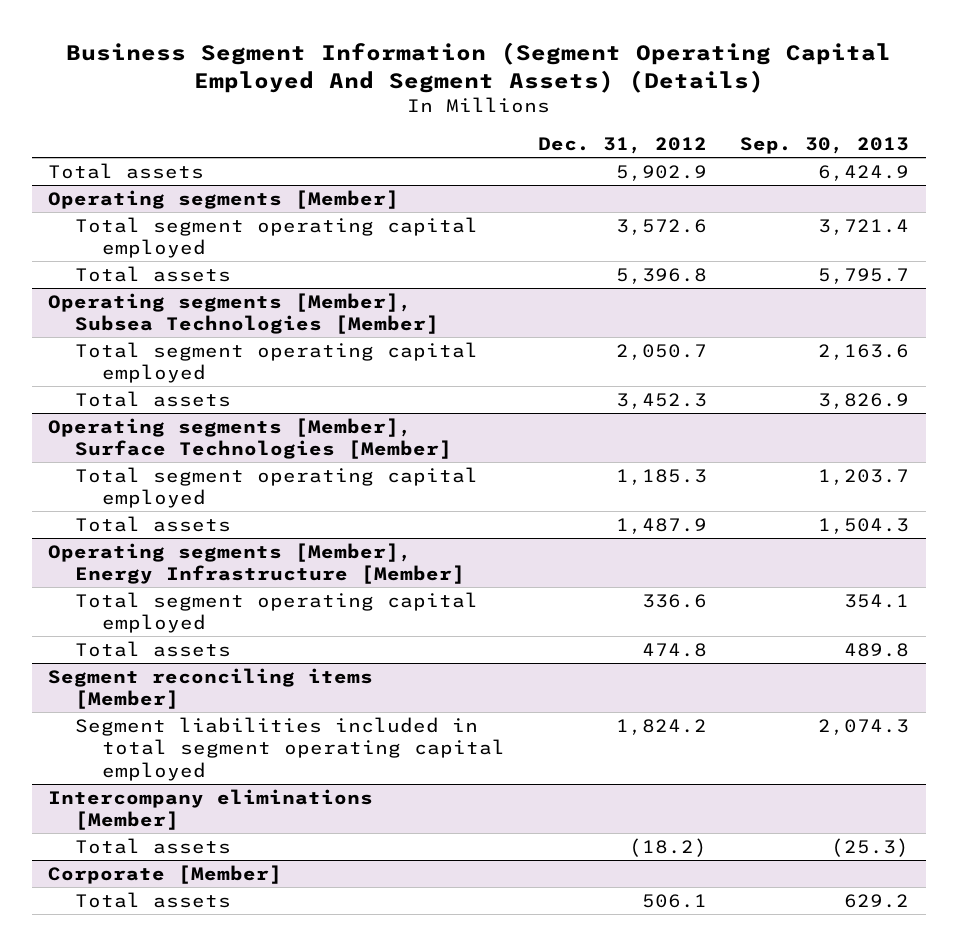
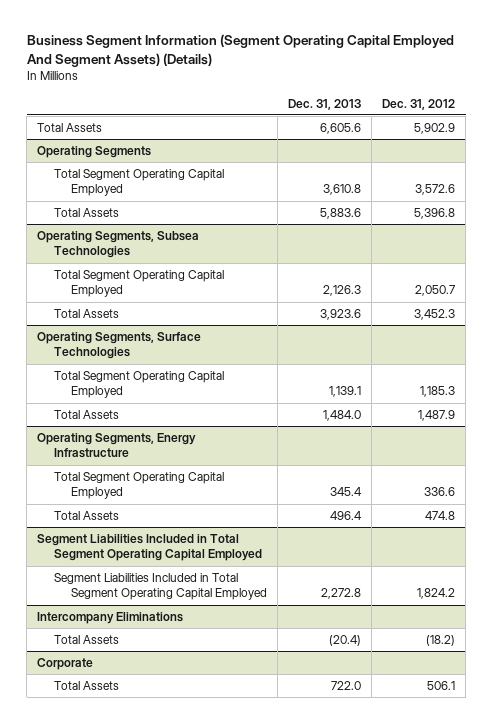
- | Dec. 31, 2012 | Sep. 30, 2013
+ | Dec. 31, 2013 | Dec. 31, 2012
- Total assets | 5,902.9 | 6,424.9
- Operating segments [Member]
- Total segment operating capital employed | 3,572.6 | 3,721.4
- Total assets | 5,396.8 | 5,795.7
- Operating segments [Member], Subsea Technologies [Member]
- Total segment operating capital employed | 2,050.7 | 2,163.6
- Total assets | 3,452.3 | 3,826.9
- Operating segments [Member], Surface Technologies [Member]
- Total segment operating capital employed | 1,185.3 | 1,203.7
- Total assets | 1,487.9 | 1,504.3
- Operating segments [Member], Energy Infrastructure [Member]
- Total segment operating capital employed | 336.6 | 354.1
- Total assets | 474.8 | 489.8
- Segment reconciling items [Member]
- Segment liabilities included in total segment operating capital employed | 1,824.2 | 2,074.3
- Intercompany eliminations [Member]
- Total assets | (18.2) | (25.3)
- Corporate [Member]
- Total assets | 506.1 | 629.2
+ Total Assets | 6,605.6 | 5,902.9
+ Operating Segments
+ Total Segment Operating Capital Employed | 3,610.8 | 3,572.6
+ Total Assets | 5,883.6 | 5,396.8
+ Operating Segments, Subsea Technologies
+ Total Segment Operating Capital Employed | 2,126.3 | 2,050.7
+ Total Assets | 3,923.6 | 3,452.3
+ Operating Segments, Surface Technologies
+ Total Segment Operating Capital Employed | 1,139.1 | 1,185.3
+ Total Assets | 1,484.0 | 1,487.9
+ Operating Segments, Energy Infrastructure
+ Total Segment Operating Capital Employed | 345.4 | 336.6
+ Total Assets | 496.4 | 474.8
+ Segment Liabilities Included in Total Segment Operating Capital Employed
+ Segment Liabilities Included in Total Segment Operating Capital Employed | 2,272.8 | 1,824.2
+ Intercompany Eliminations
+ Total Assets | (20.4) | (18.2)
+ Corporate
+ Total Assets | 722.0 | 506.1

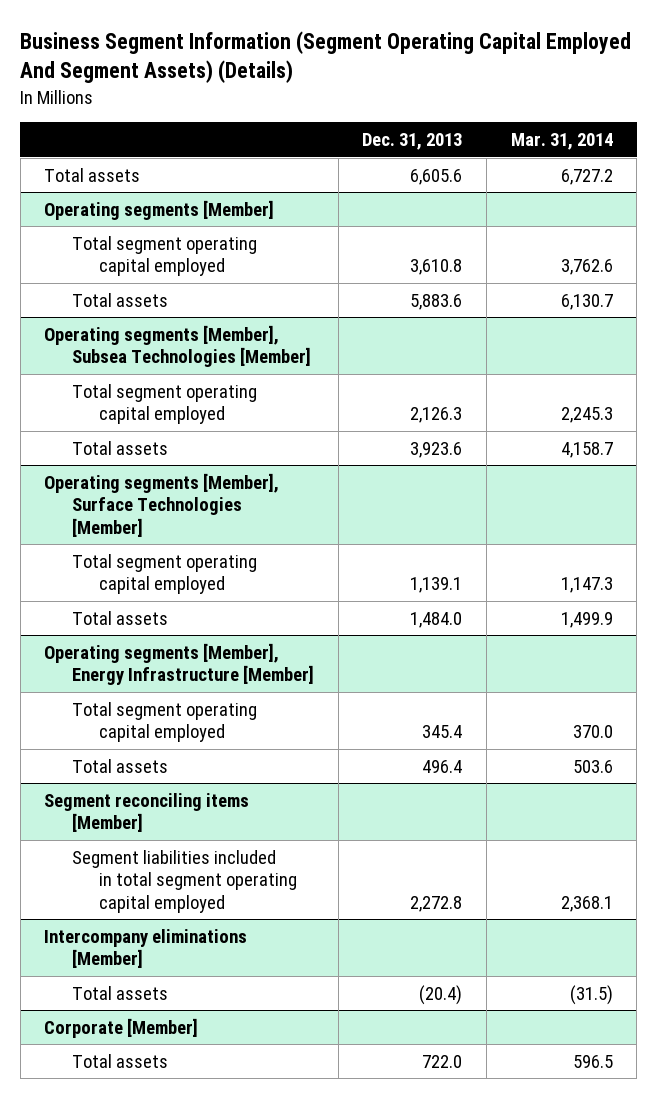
- | Dec. 31, 2013 | Dec. 31, 2012
+ | Dec. 31, 2013 | Mar. 31, 2014
- Total Assets | 6,605.6 | 5,902.9
- Operating Segments
- Total Segment Operating Capital Employed | 3,610.8 | 3,572.6
- Total Assets | 5,883.6 | 5,396.8
- Operating Segments, Subsea Technologies
- Total Segment Operating Capital Employed | 2,126.3 | 2,050.7
- Total Assets | 3,923.6 | 3,452.3
- Operating Segments, Surface Technologies
- Total Segment Operating Capital Employed | 1,139.1 | 1,185.3
- Total Assets | 1,484.0 | 1,487.9
- Operating Segments, Energy Infrastructure
- Total Segment Operating Capital Employed | 345.4 | 336.6
- Total Assets | 496.4 | 474.8
- Segment Liabilities Included in Total Segment Operating Capital Employed
- Segment Liabilities Included in Total Segment Operating Capital Employed | 2,272.8 | 1,824.2
- Intercompany Eliminations
- Total Assets | (20.4) | (18.2)
- Corporate
- Total Assets | 722.0 | 506.1
+ Total assets | 6,605.6 | 6,727.2
+ Operating segments [Member]
+ Total segment operating capital employed | 3,610.8 | 3,762.6
+ Total assets | 5,883.6 | 6,130.7
+ Operating segments [Member], Subsea Technologies [Member]
+ Total segment operating capital employed | 2,126.3 | 2,245.3
+ Total assets | 3,923.6 | 4,158.7
+ Operating segments [Member], Surface Technologies [Member]
+ Total segment operating capital employed | 1,139.1 | 1,147.3
+ Total assets | 1,484.0 | 1,499.9
+ Operating segments [Member], Energy Infrastructure [Member]
+ Total segment operating capital employed | 345.4 | 370.0
+ Total assets | 496.4 | 503.6
+ Segment reconciling items [Member]
+ Segment liabilities included in total segment operating capital employed | 2,272.8 | 2,368.1
+ Intercompany eliminations [Member]
+ Total assets | (20.4) | (31.5)
+ Corporate [Member]
+ Total assets | 722.0 | 596.5

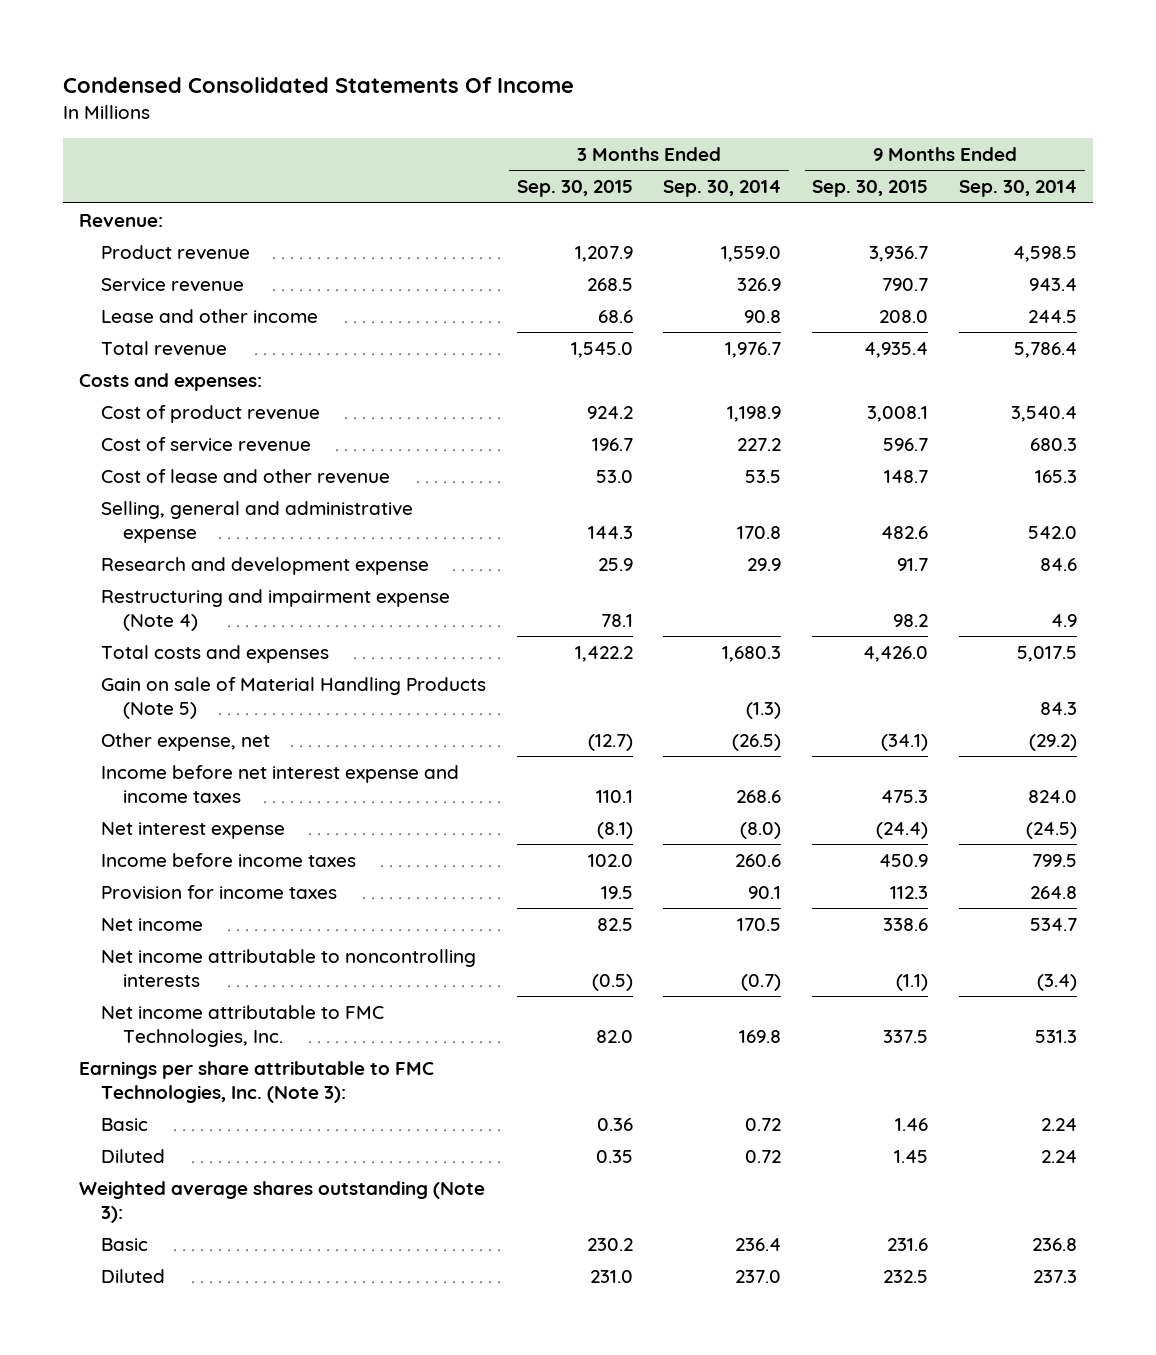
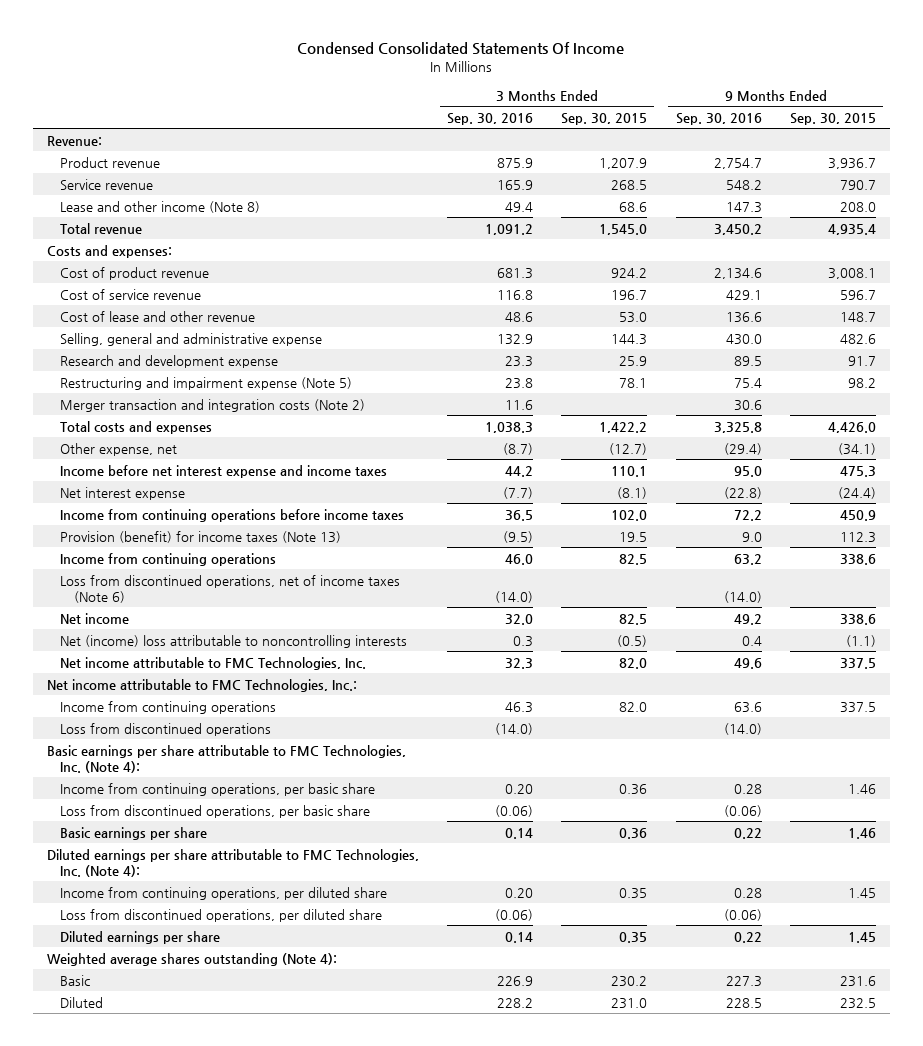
- | 3 Months Ended Sep. 30, 2015 | 3 Months Ended Sep. 30, 2014 | 9 Months Ended Sep. 30, 2015 | 9 Months Ended Sep. 30, 2014
+ | 3 Months Ended Sep. 30, 2016 | 3 Months Ended Sep. 30, 2015 | 9 Months Ended Sep. 30, 2016 | 9 Months Ended Sep. 30, 2015
- Lease and other income | 68.6 | 90.8 | 208.0 | 244.5
+ Lease and other income (Note 8) | 49.4 | 68.6 | 147.3 | 208.0
- Restructuring and impairment expense (Note 4) | 78.1 | | 98.2 | 4.9
+ Restructuring and impairment expense (Note 5) | 23.8 | 78.1 | 75.4 | 98.2
+ Merger transaction and integration costs (Note 2) | 11.6 | | 30.6 |
- Gain on sale of Material Handling Products (Note 5) | | (1.3) | | 84.3
- Income before income taxes | 102.0 | 260.6 | 450.9 | 799.5
- Provision for income taxes | 19.5 | 90.1 | 112.3 | 264.8
+ Income from continuing operations before income taxes | 36.5 | 102.0 | 72.2 | 450.9
+ Provision (benefit) for income taxes (Note 13) | (9.5) | 19.5 | 9.0 | 112.3
+ Income from continuing operations | 46.0 | 82.5 | 63.2 | 338.6
+ Loss from discontinued operations, net of income taxes (Note 6) | (14.0) | | (14.0) |
- Net income attributable to noncontrolling interests | (0.5) | (0.7) | (1.1) | (3.4)
+ Net (income) loss attributable to noncontrolling interests | 0.3 | (0.5) | 0.4 | (1.1)
- Earnings per share attributable to FMC Technologies, Inc. (Note 3):
- Basic | 0.36 | 0.72 | 1.46 | 2.24
- Diluted | 0.35 | 0.72 | 1.45 | 2.24
- Weighted average shares outstanding (Note 3):
+ Net income attributable to FMC Technologies, Inc.:
+ Income from continuing operations | 46.3 | 82.0 | 63.6 | 337.5
+ Loss from discontinued operations | (14.0) | | (14.0) |
+ Basic earnings per share attributable to FMC Technologies, Inc. (Note 4):
+ Income from continuing operations, per basic share | 0.20 | 0.36 | 0.28 | 1.46
+ Loss from discontinued operations, per basic share | (0.06) | | (0.06) |
+ Basic earnings per share | 0.14 | 0.36 | 0.22 | 1.46
+ Diluted earnings per share attributable to FMC Technologies, Inc. (Note 4):
+ Income from continuing operations, per diluted share | 0.20 | 0.35 | 0.28 | 1.45
+ Loss from discontinued operations, per diluted share | (0.06) | | (0.06) |
+ Diluted earnings per share | 0.14 | 0.35 | 0.22 | 1.45
+ Weighted average shares outstanding (Note 4):

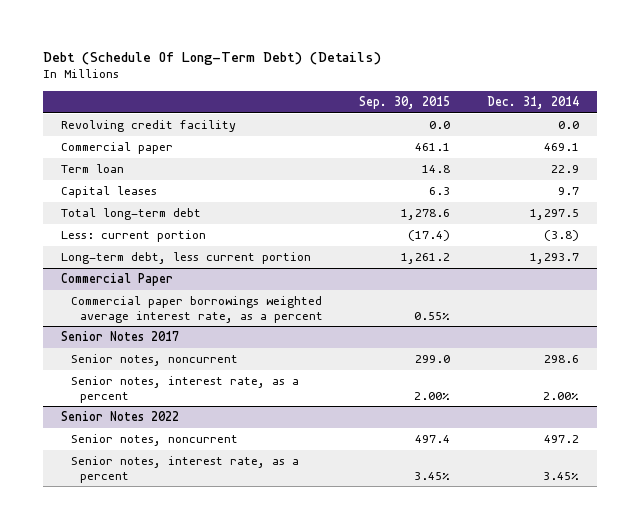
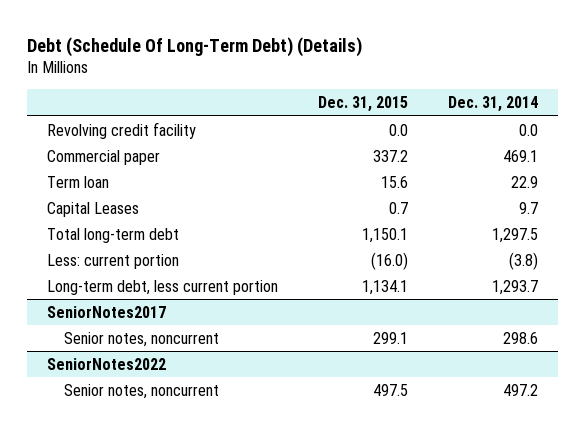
- | Sep. 30, 2015 | Dec. 31, 2014
+ | Dec. 31, 2015 | Dec. 31, 2014
- Capital leases | 6.3 | 9.7
+ Capital Leases | 0.7 | 9.7
- Commercial Paper
- Commercial paper borrowings weighted average interest rate, as a percent | 0.55% |
- Senior Notes 2017
+ SeniorNotes2017
- Senior notes, interest rate, as a percent | 2.00% | 2.00%
- Senior Notes 2022
+ SeniorNotes2022
- Senior notes, interest rate, as a percent | 3.45% | 3.45%

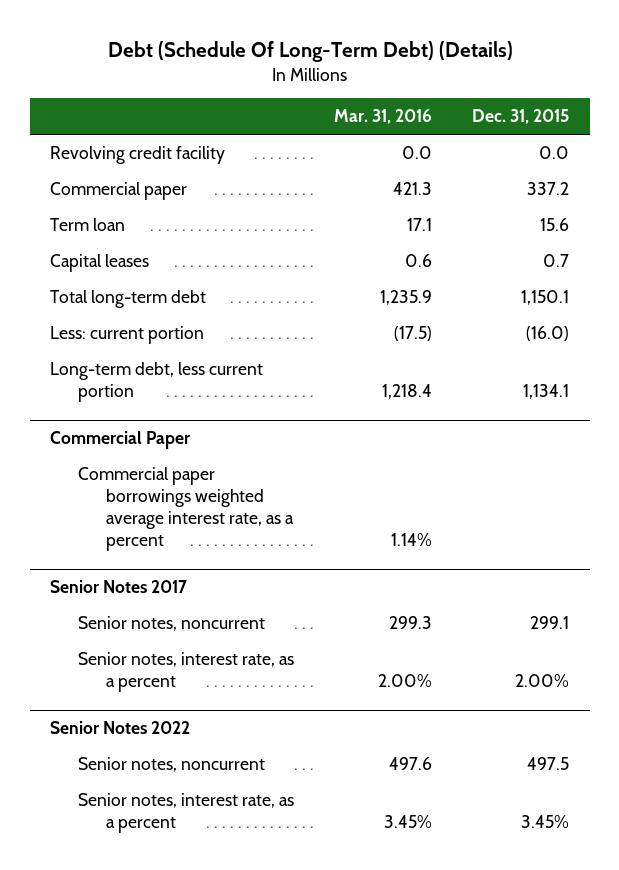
- | Dec. 31, 2015 | Dec. 31, 2014
+ | Mar. 31, 2016 | Dec. 31, 2015
- Capital Leases | 0.7 | 9.7
+ Capital leases | 0.6 | 0.7
- SeniorNotes2017
+ Commercial Paper
+ Commercial paper borrowings weighted average interest rate, as a percent | 1.14% |
+ Senior Notes 2017
- SeniorNotes2022
+ Senior notes, interest rate, as a percent | 2.00% | 2.00%
+ Senior Notes 2022
+ Senior notes, interest rate, as a percent | 3.45% | 3.45%

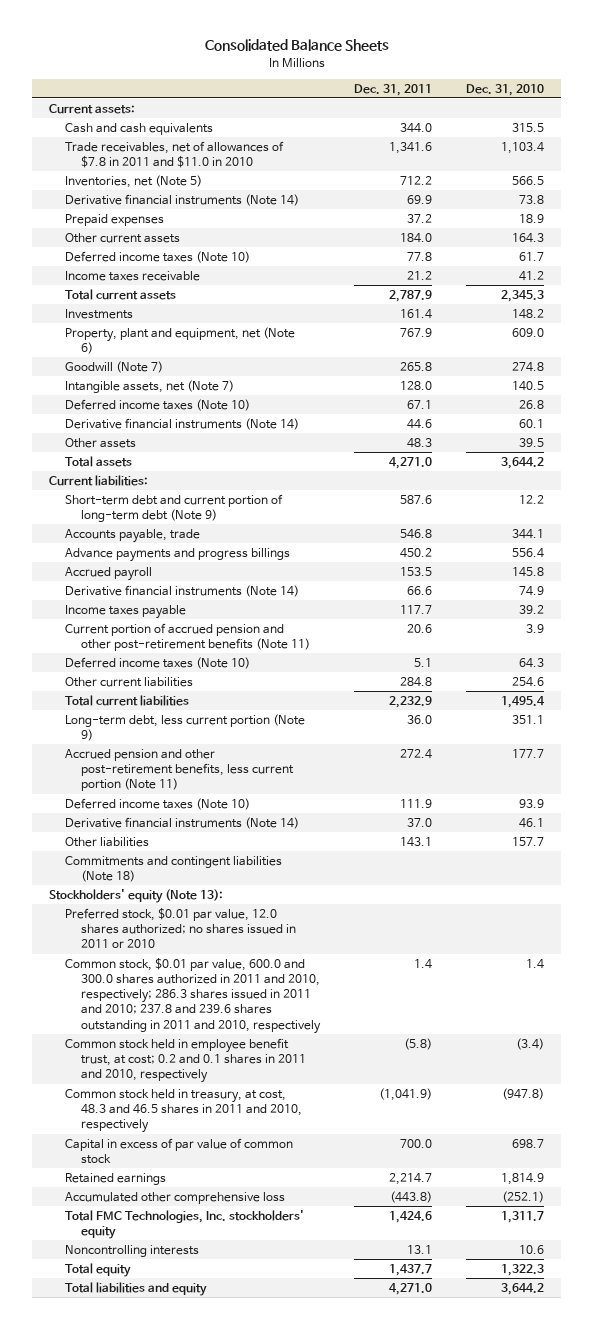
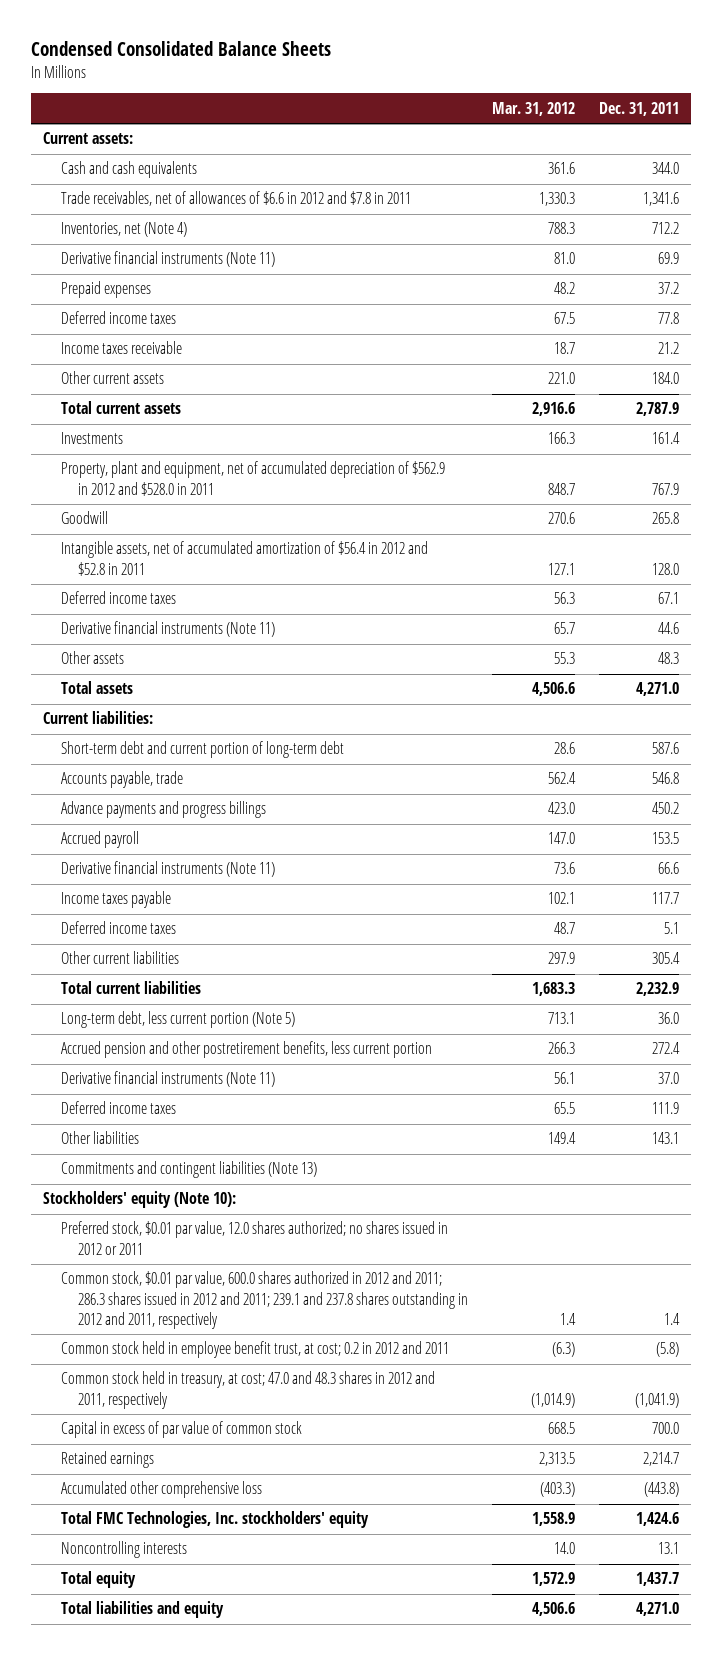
- Consolidated Balance Sheets
+ Condensed Consolidated Balance Sheets
- | Dec. 31, 2011 | Dec. 31, 2010
+ | Mar. 31, 2012 | Dec. 31, 2011
- Trade receivables, net of allowances of $7.8 in 2011 and $11.0 in 2010 | 1,341.6 | 1,103.4
- Inventories, net (Note 5) | 712.2 | 566.5
- Derivative financial instruments (Note 14) | 69.9 | 73.8
+ Trade receivables, net of allowances of $6.6 in 2012 and $7.8 in 2011 | 1,330.3 | 1,341.6
+ Inventories, net (Note 4) | 788.3 | 712.2
+ Derivative financial instruments (Note 11) | 81.0 | 69.9
- Deferred income taxes (Note 10) | 77.8 | 61.7
+ Deferred income taxes | 67.5 | 77.8
moved down: Other current assets | 221.0 | 184.0
- Property, plant and equipment, net (Note 6) | 767.9 | 609.0
- Goodwill (Note 7) | 265.8 | 274.8
- Intangible assets, net (Note 7) | 128.0 | 140.5
- Deferred income taxes (Note 10) | 67.1 | 26.8
- Derivative financial instruments (Note 14) | 44.6 | 60.1
+ Property, plant and equipment, net of accumulated depreciation of $562.9 in 2012 and $528.0 in 2011 | 848.7 | 767.9
+ Goodwill | 270.6 | 265.8
+ Intangible assets, net of accumulated amortization of $56.4 in 2012 and $52.8 in 2011 | 127.1 | 128.0
+ Deferred income taxes | 56.3 | 67.1
+ Derivative financial instruments (Note 11) | 65.7 | 44.6
- Short-term debt and current portion of long-term debt (Note 9) | 587.6 | 12.2
+ Short-term debt and current portion of long-term debt | 28.6 | 587.6
- Derivative financial instruments (Note 14) | 66.6 | 74.9
+ Derivative financial instruments (Note 11) | 73.6 | 66.6
- Current portion of accrued pension and other post-retirement benefits (Note 11) | 20.6 | 3.9
- Deferred income taxes (Note 10) | 5.1 | 64.3
- Other current liabilities | 284.8 | 254.6
+ Deferred income taxes | 48.7 | 5.1
+ Other current liabilities | 297.9 | 305.4
- Long-term debt, less current portion (Note 9) | 36.0 | 351.1
- Accrued pension and other post-retirement benefits, less current portion (Note 11) | 272.4 | 177.7
- Deferred income taxes (Note 10) | 111.9 | 93.9
- Derivative financial instruments (Note 14) | 37.0 | 46.1
+ Long-term debt, less current portion (Note 5) | 713.1 | 36.0
+ Accrued pension and other postretirement benefits, less current portion | 266.3 | 272.4
+ Derivative financial instruments (Note 11) | 56.1 | 37.0
+ Deferred income taxes | 65.5 | 111.9
- Commitments and contingent liabilities (Note 18)
- Stockholders' equity (Note 13):
- Preferred stock, $0.01 par value, 12.0 shares authorized; no shares issued in 2011 or 2010
- Common stock, $0.01 par value, 600.0 and 300.0 shares authorized in 2011 and 2010, respectively; 286.3 shares issued in 2011 and 2010; 237.8 and 239.6 shares outstanding in 2011 and 2010, respectively | 1.4 | 1.4
- Common stock held in employee benefit trust, at cost; 0.2 and 0.1 shares in 2011 and 2010, respectively | (5.8) | (3.4)
- Common stock held in treasury, at cost, 48.3 and 46.5 shares in 2011 and 2010, respectively | (1,041.9) | (947.8)
+ Commitments and contingent liabilities (Note 13)
+ Stockholders' equity (Note 10):
+ Preferred stock, $0.01 par value, 12.0 shares authorized; no shares issued in 2012 or 2011
+ Common stock, $0.01 par value, 600.0 shares authorized in 2012 and 2011; 286.3 shares issued in 2012 and 2011; 239.1 and 237.8 shares outstanding in 2012 and 2011, respectively | 1.4 | 1.4
+ Common stock held in employee benefit trust, at cost; 0.2 in 2012 and 2011 | (6.3) | (5.8)
+ Common stock held in treasury, at cost; 47.0 and 48.3 shares in 2012 and 2011, respectively | (1,014.9) | (1,041.9)

